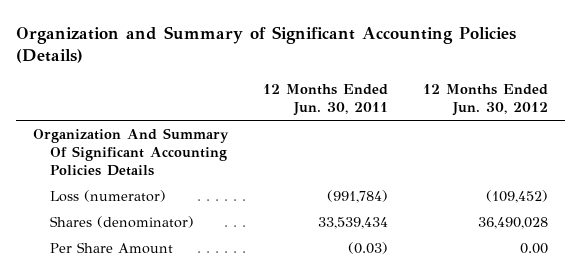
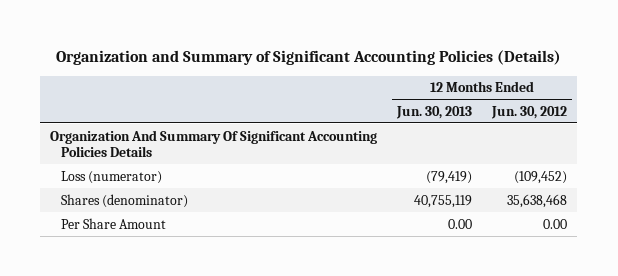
- | 12 Months Ended Jun. 30, 2011 | 12 Months Ended Jun. 30, 2012
+ | 12 Months Ended Jun. 30, 2013 | 12 Months Ended Jun. 30, 2012
- Shares (denominator) | 33,539,434 | 36,490,028
+ Shares (denominator) | 40,755,119 | 35,638,468

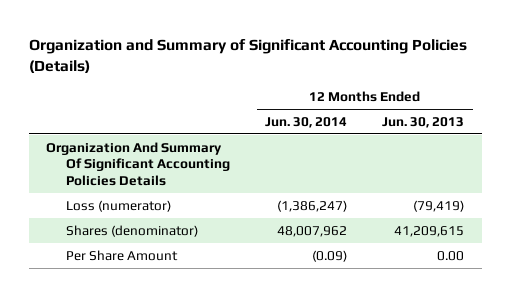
- | 12 Months Ended Jun. 30, 2013 | 12 Months Ended Jun. 30, 2012
+ | 12 Months Ended Jun. 30, 2014 | 12 Months Ended Jun. 30, 2013
- Shares (denominator) | 40,755,119 | 35,638,468
+ Shares (denominator) | 48,007,962 | 41,209,615

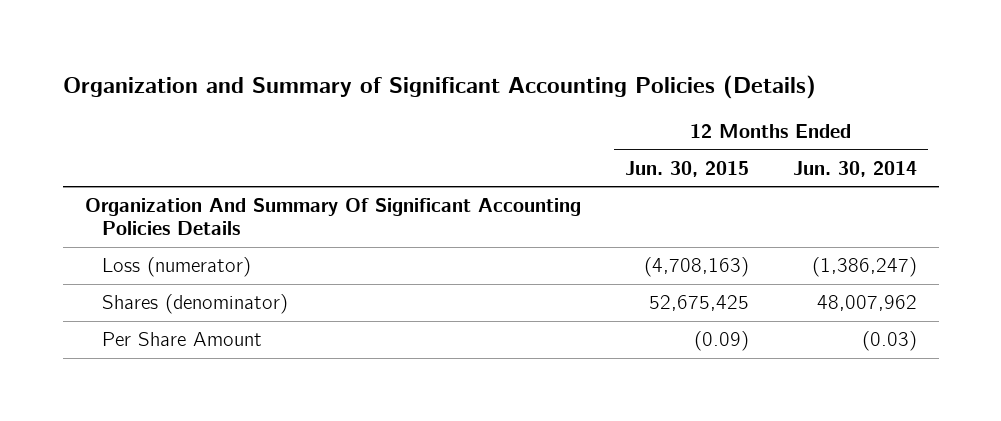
- | 12 Months Ended Jun. 30, 2014 | 12 Months Ended Jun. 30, 2013
+ | 12 Months Ended Jun. 30, 2015 | 12 Months Ended Jun. 30, 2014
- Per Share Amount | (0.09) | 0.00
+ Per Share Amount | (0.09) | (0.03)

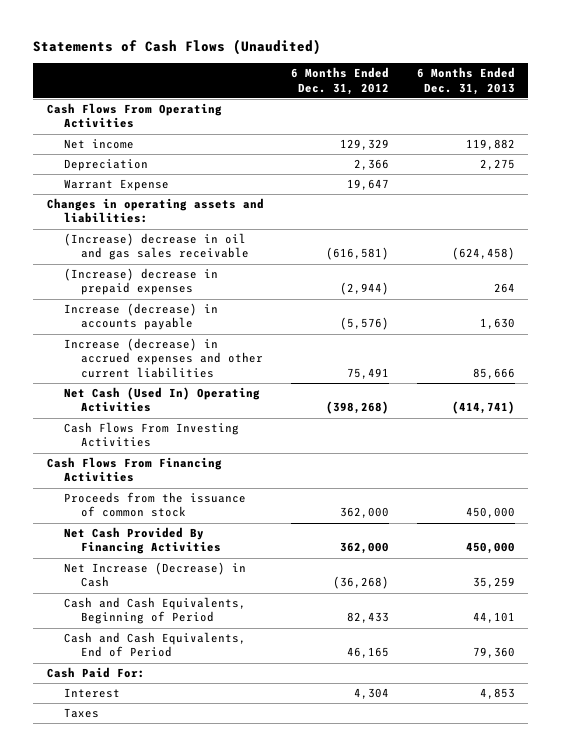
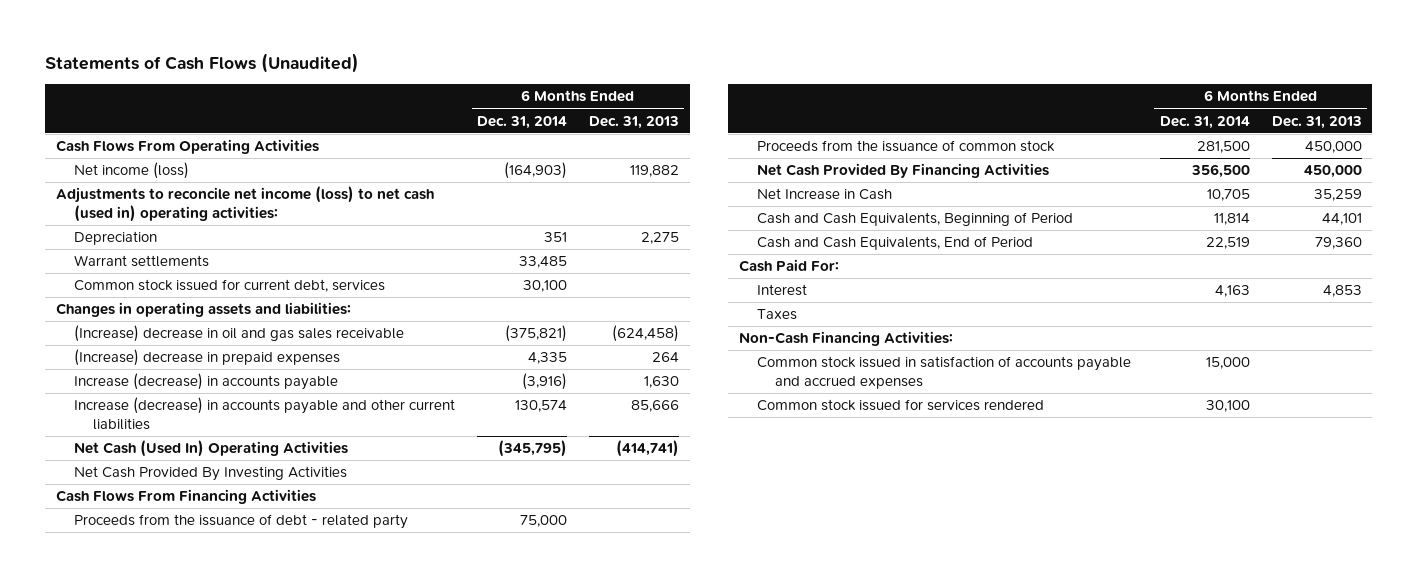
- | 6 Months Ended Dec. 31, 2012 | 6 Months Ended Dec. 31, 2013
+ | 6 Months Ended Dec. 31, 2014 | 6 Months Ended Dec. 31, 2013
- Net income | 129,329 | 119,882
+ Net income (loss) | (164,903) | 119,882
+ Adjustments to reconcile net income (loss) to net cash (used in) operating activities:
- Warrant Expense | 19,647 |
+ Warrant settlements | 33,485 |
+ Common stock issued for current debt, services | 30,100 |
- Increase (decrease) in accrued expenses and other current liabilities | 75,491 | 85,666
+ Increase (decrease) in accounts payable and other current liabilities | 130,574 | 85,666
- Cash Flows From Investing Activities
+ Net Cash Provided By Investing Activities
+ Proceeds from the issuance of debt - related party | 75,000 |
- Net Increase (Decrease) in Cash | (36,268) | 35,259
+ Net Increase in Cash | 10,705 | 35,259
+ Non-Cash Financing Activities:
+ Common stock issued in satisfaction of accounts payable and accrued expenses | 15,000 |
+ Common stock issued for services rendered | 30,100 |

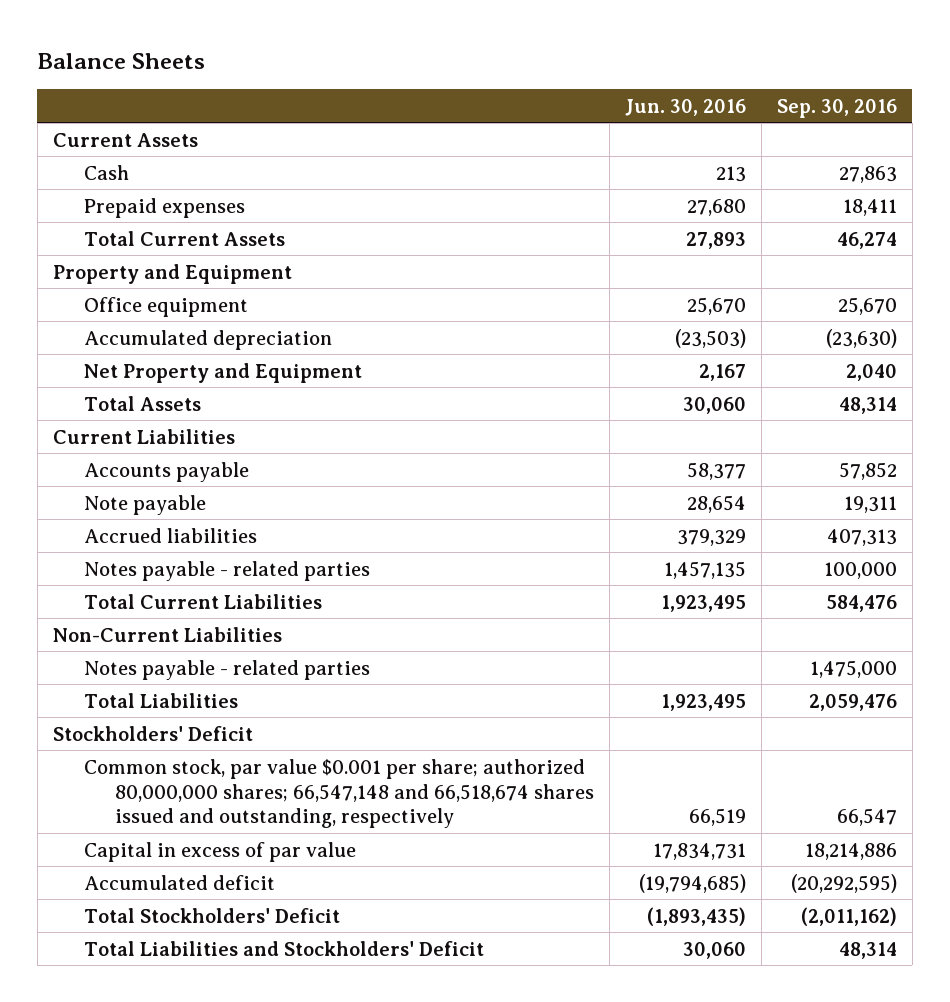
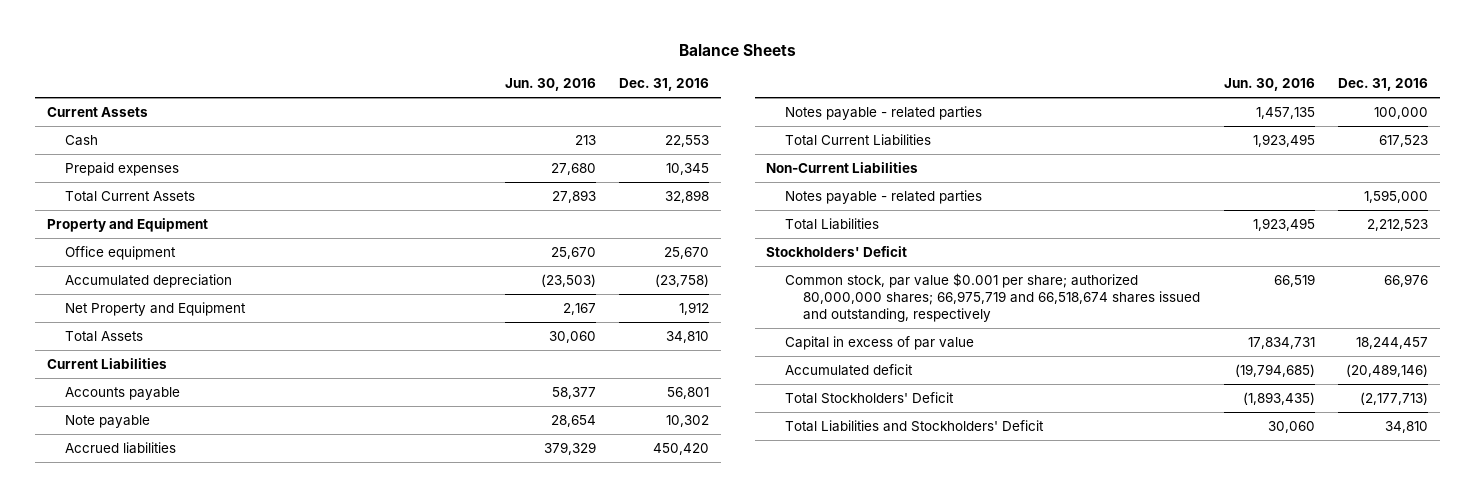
- | Jun. 30, 2016 | Sep. 30, 2016
+ | Jun. 30, 2016 | Dec. 31, 2016
- Common stock, par value $0.001 per share; authorized 80,000,000 shares; 66,547,148 and 66,518,674 shares issued and outstanding, respectively | 66,519 | 66,547
+ Common stock, par value $0.001 per share; authorized 80,000,000 shares; 66,975,719 and 66,518,674 shares issued and outstanding, respectively | 66,519 | 66,976

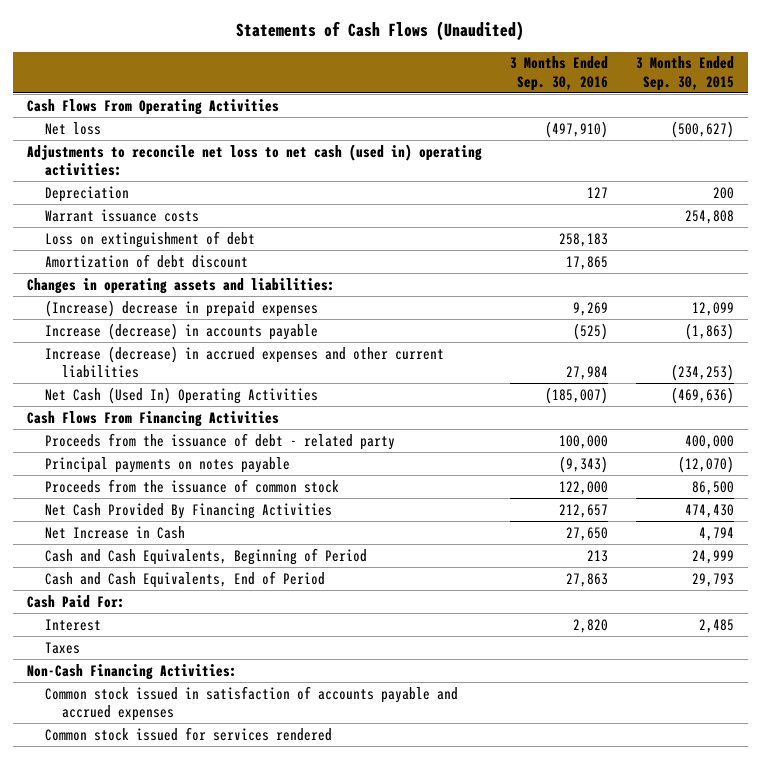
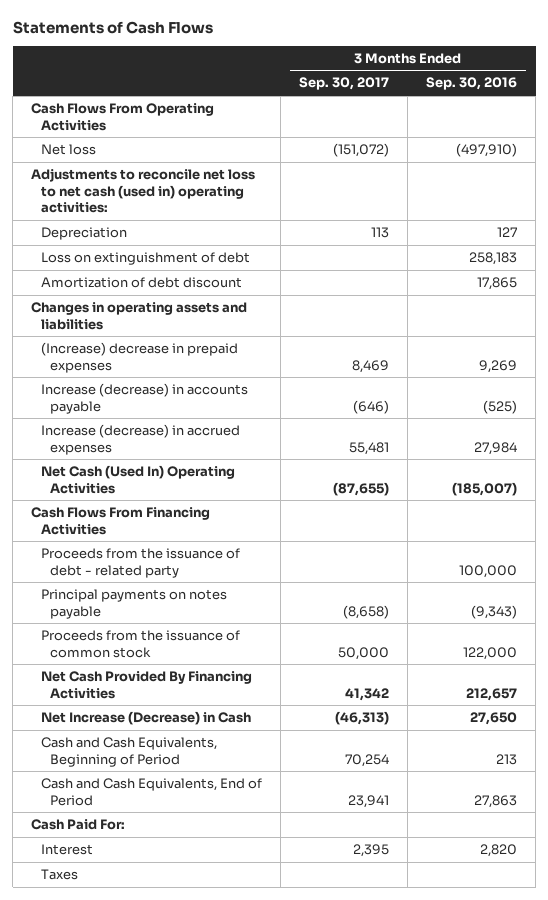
- Statements of Cash Flows (Unaudited)
+ Statements of Cash Flows
- | 3 Months Ended Sep. 30, 2016 | 3 Months Ended Sep. 30, 2015
+ | 3 Months Ended Sep. 30, 2017 | 3 Months Ended Sep. 30, 2016
- Warrant issuance costs | | 254,808
- Changes in operating assets and liabilities:
+ Changes in operating assets and liabilities
- Increase (decrease) in accrued expenses and other current liabilities | 27,984 | (234,253)
+ Increase (decrease) in accrued expenses | 55,481 | 27,984
- Net Increase in Cash | 27,650 | 4,794
+ Net Increase (Decrease) in Cash | (46,313) | 27,650
- Non-Cash Financing Activities:
- Common stock issued in satisfaction of accounts payable and accrued expenses
- Common stock issued for services rendered

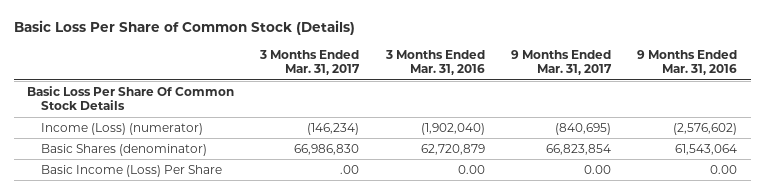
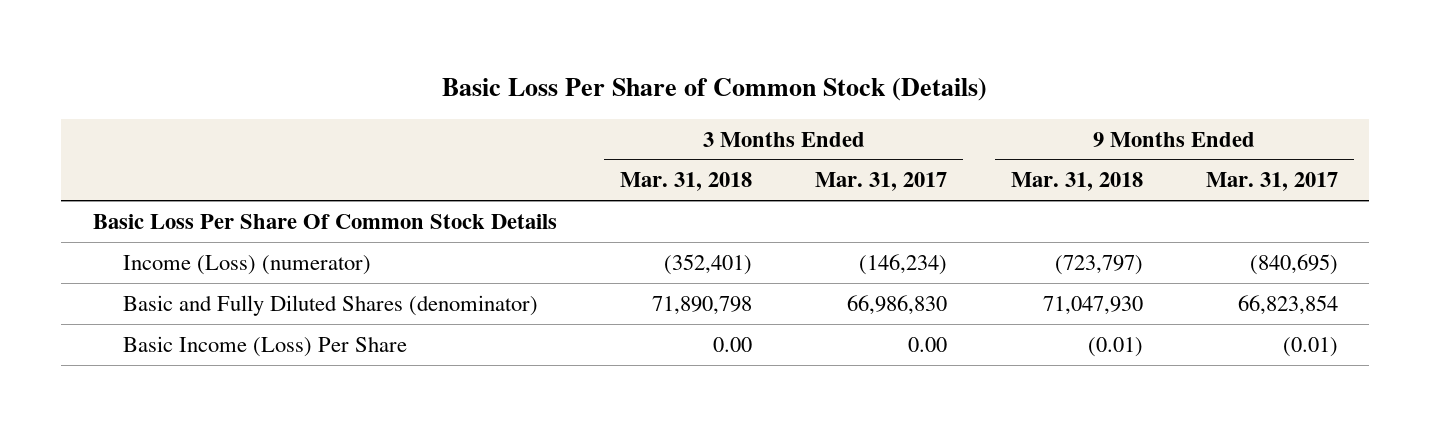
- | 3 Months Ended Mar. 31, 2017 | 3 Months Ended Mar. 31, 2016 | 9 Months Ended Mar. 31, 2017 | 9 Months Ended Mar. 31, 2016
+ | 3 Months Ended Mar. 31, 2018 | 3 Months Ended Mar. 31, 2017 | 9 Months Ended Mar. 31, 2018 | 9 Months Ended Mar. 31, 2017
- Basic Shares (denominator) | 66,986,830 | 62,720,879 | 66,823,854 | 61,543,064
- Basic Income (Loss) Per Share | .00 | 0.00 | 0.00 | 0.00
+ Basic and Fully Diluted Shares (denominator) | 71,890,798 | 66,986,830 | 71,047,930 | 66,823,854
+ Basic Income (Loss) Per Share | 0.00 | 0.00 | (0.01) | (0.01)

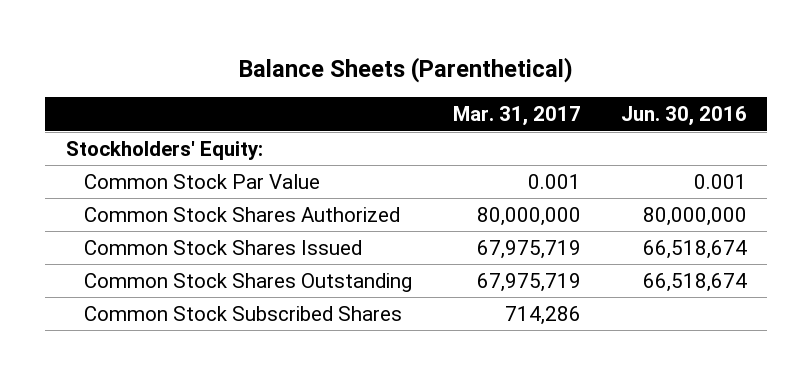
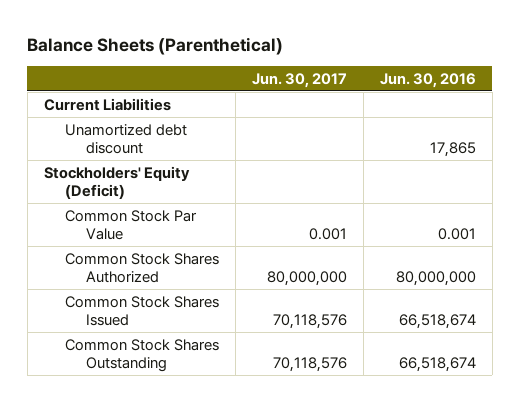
- | Mar. 31, 2017 | Jun. 30, 2016
+ | Jun. 30, 2017 | Jun. 30, 2016
- Stockholders' Equity:
+ Current Liabilities
+ Unamortized debt discount | | 17,865
+ Stockholders' Equity (Deficit)
- Common Stock Subscribed Shares | 714,286 |

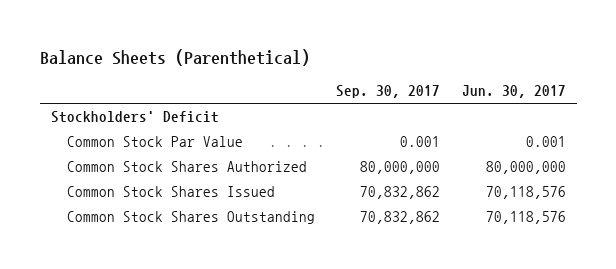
- | Jun. 30, 2017 | Jun. 30, 2016
+ | Sep. 30, 2017 | Jun. 30, 2017
- Current Liabilities
- Unamortized debt discount | | 17,865
- Stockholders' Equity (Deficit)
+ Stockholders' Deficit

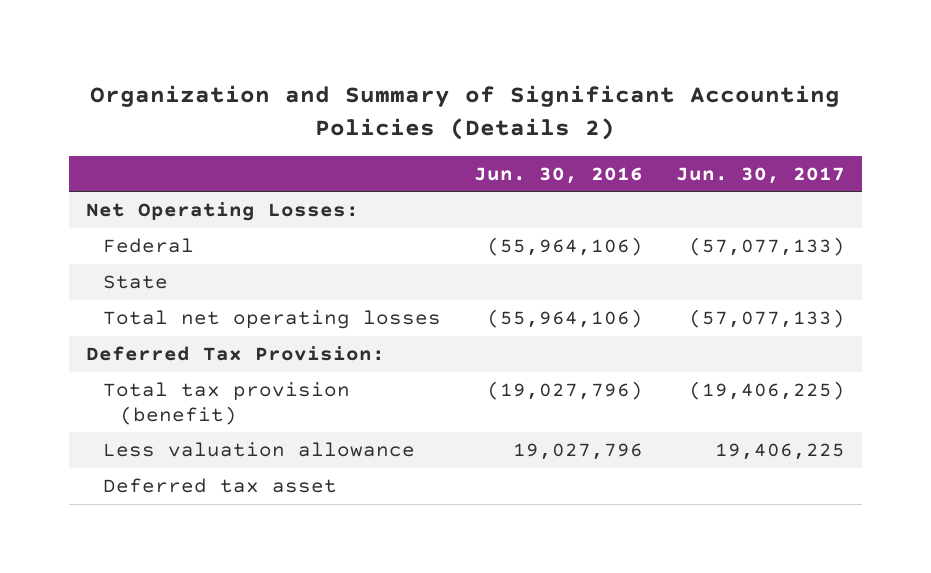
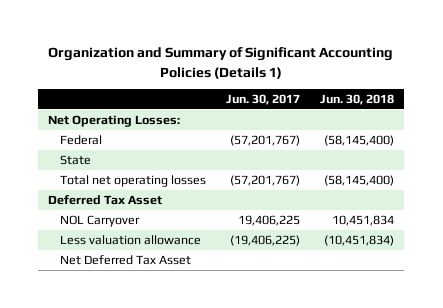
- Organization and Summary of Significant Accounting Policies (Details 2)
+ Organization and Summary of Significant Accounting Policies (Details 1)
- | Jun. 30, 2016 | Jun. 30, 2017
+ | Jun. 30, 2017 | Jun. 30, 2018
- Federal | (55,964,106) | (57,077,133)
+ Federal | (57,201,767) | (58,145,400)
- Total net operating losses | (55,964,106) | (57,077,133)
- Deferred Tax Provision:
- Total tax provision (benefit) | (19,027,796) | (19,406,225)
- Less valuation allowance | 19,027,796 | 19,406,225
- Deferred tax asset
+ Total net operating losses | (57,201,767) | (58,145,400)
+ Deferred Tax Asset
+ NOL Carryover | 19,406,225 | 10,451,834
+ Less valuation allowance | (19,406,225) | (10,451,834)
+ Net Deferred Tax Asset

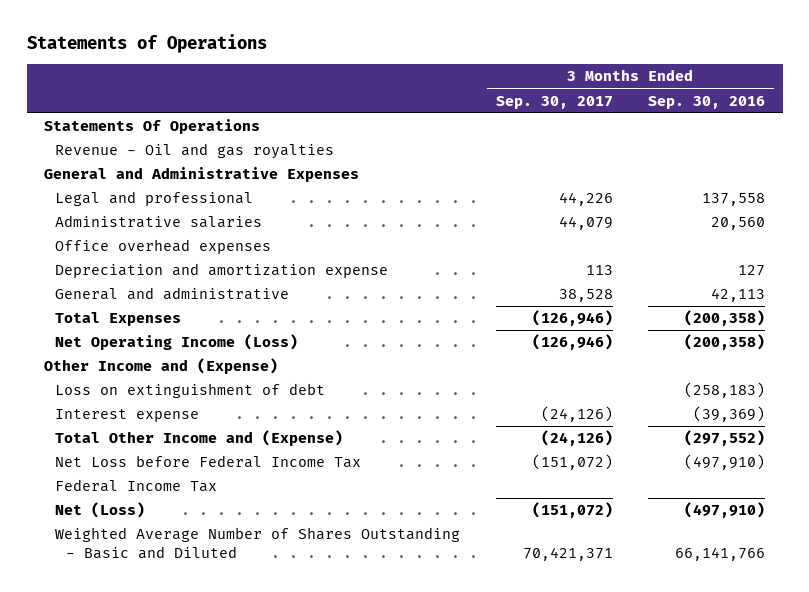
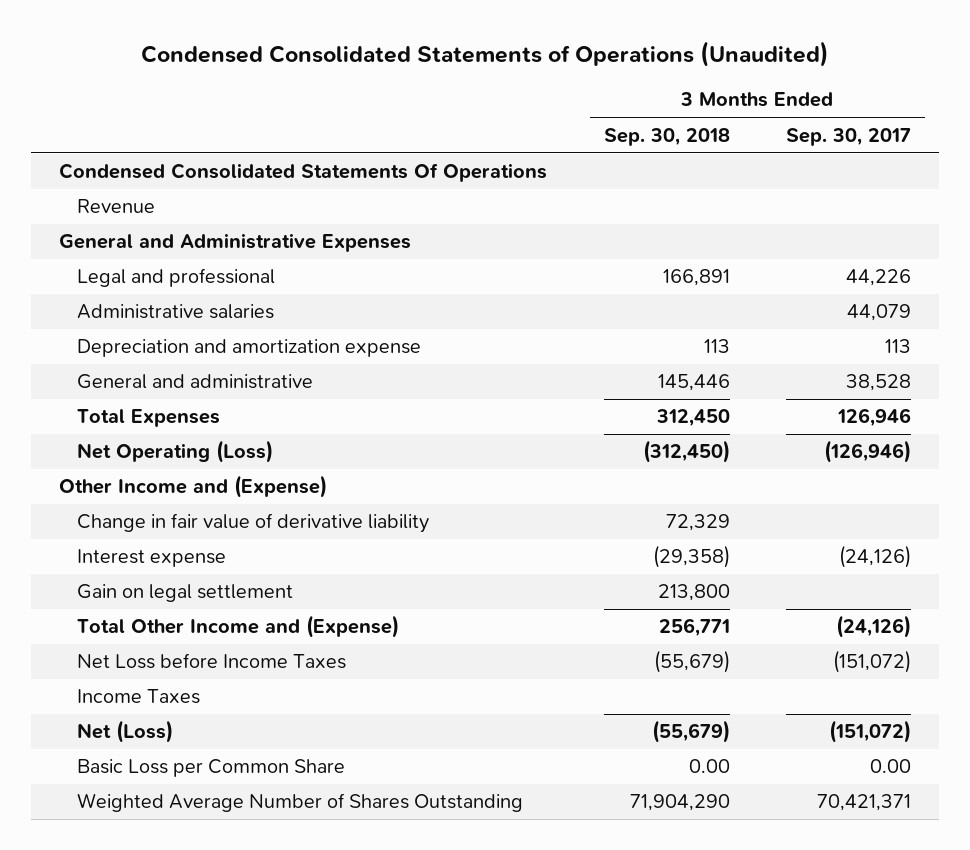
- Statements of Operations
+ Condensed Consolidated Statements of Operations (Unaudited)
- | 3 Months Ended Sep. 30, 2017 | 3 Months Ended Sep. 30, 2016
+ | 3 Months Ended Sep. 30, 2018 | 3 Months Ended Sep. 30, 2017
- Statements Of Operations
- Revenue - Oil and gas royalties
+ Condensed Consolidated Statements Of Operations
+ Revenue
- Office overhead expenses
- Total Expenses | (126,946) | (200,358)
- Net Operating Income (Loss) | (126,946) | (200,358)
+ Total Expenses | 312,450 | 126,946
+ Net Operating (Loss) | (312,450) | (126,946)
- Loss on extinguishment of debt | | (258,183)
+ Change in fair value of derivative liability | 72,329 |
+ Gain on legal settlement | 213,800 |
- Net Loss before Federal Income Tax | (151,072) | (497,910)
- Federal Income Tax
+ Net Loss before Income Taxes | (55,679) | (151,072)
+ Income Taxes
- Weighted Average Number of Shares Outstanding - Basic and Diluted | 70,421,371 | 66,141,766
+ Basic Loss per Common Share | 0.00 | 0.00
+ Weighted Average Number of Shares Outstanding | 71,904,290 | 70,421,371

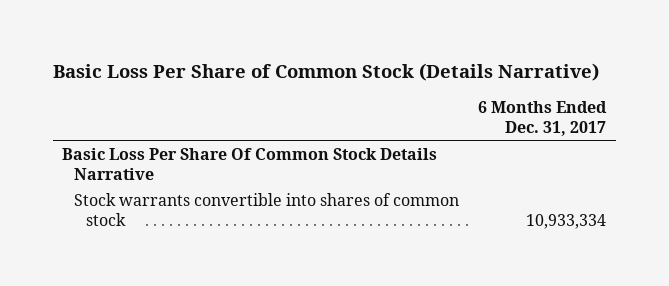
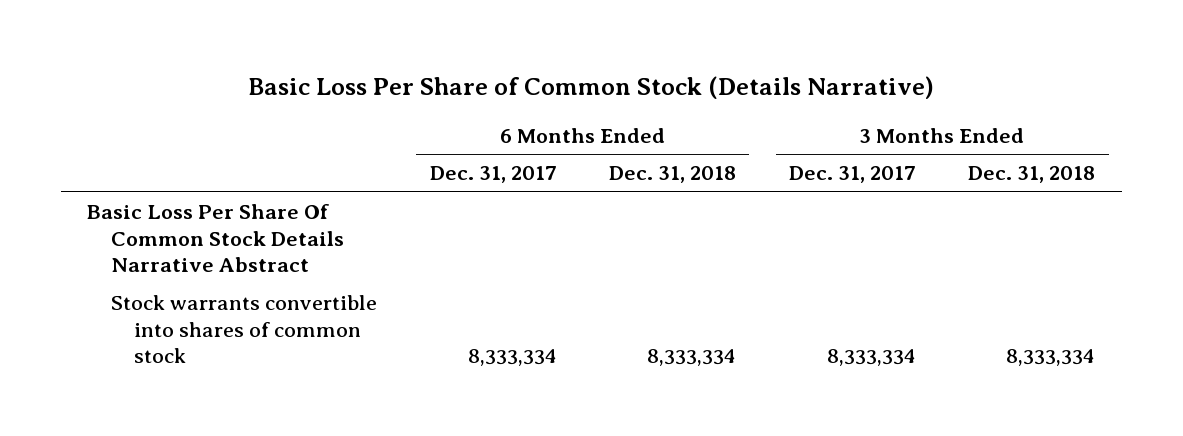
- | 6 Months Ended Dec. 31, 2017
+ | 6 Months Ended Dec. 31, 2017 | 6 Months Ended Dec. 31, 2018 | 3 Months Ended Dec. 31, 2017 | 3 Months Ended Dec. 31, 2018
- Basic Loss Per Share Of Common Stock Details Narrative
- Stock warrants convertible into shares of common stock | 10,933,334
+ Basic Loss Per Share Of Common Stock Details Narrative Abstract
+ Stock warrants convertible into shares of common stock | 8,333,334 | 8,333,334 | 8,333,334 | 8,333,334

